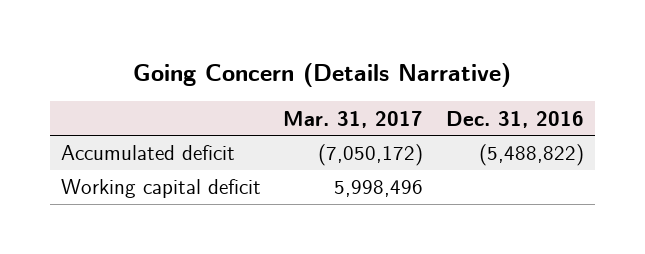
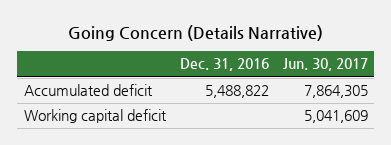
- | Mar. 31, 2017 | Dec. 31, 2016
+ | Dec. 31, 2016 | Jun. 30, 2017
- Accumulated deficit | (7,050,172) | (5,488,822)
+ Accumulated deficit | 5,488,822 | 7,864,305

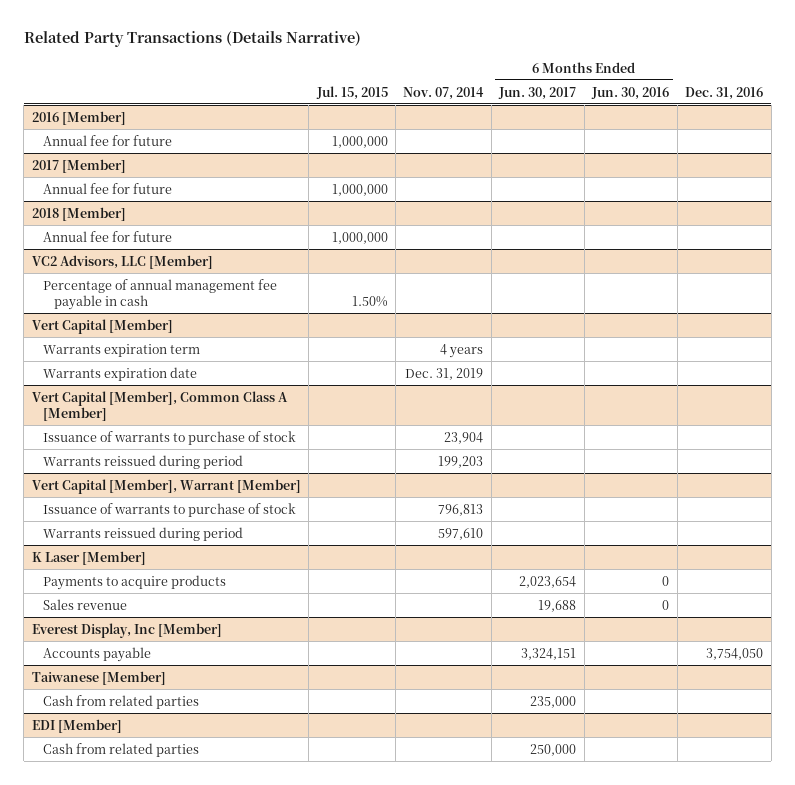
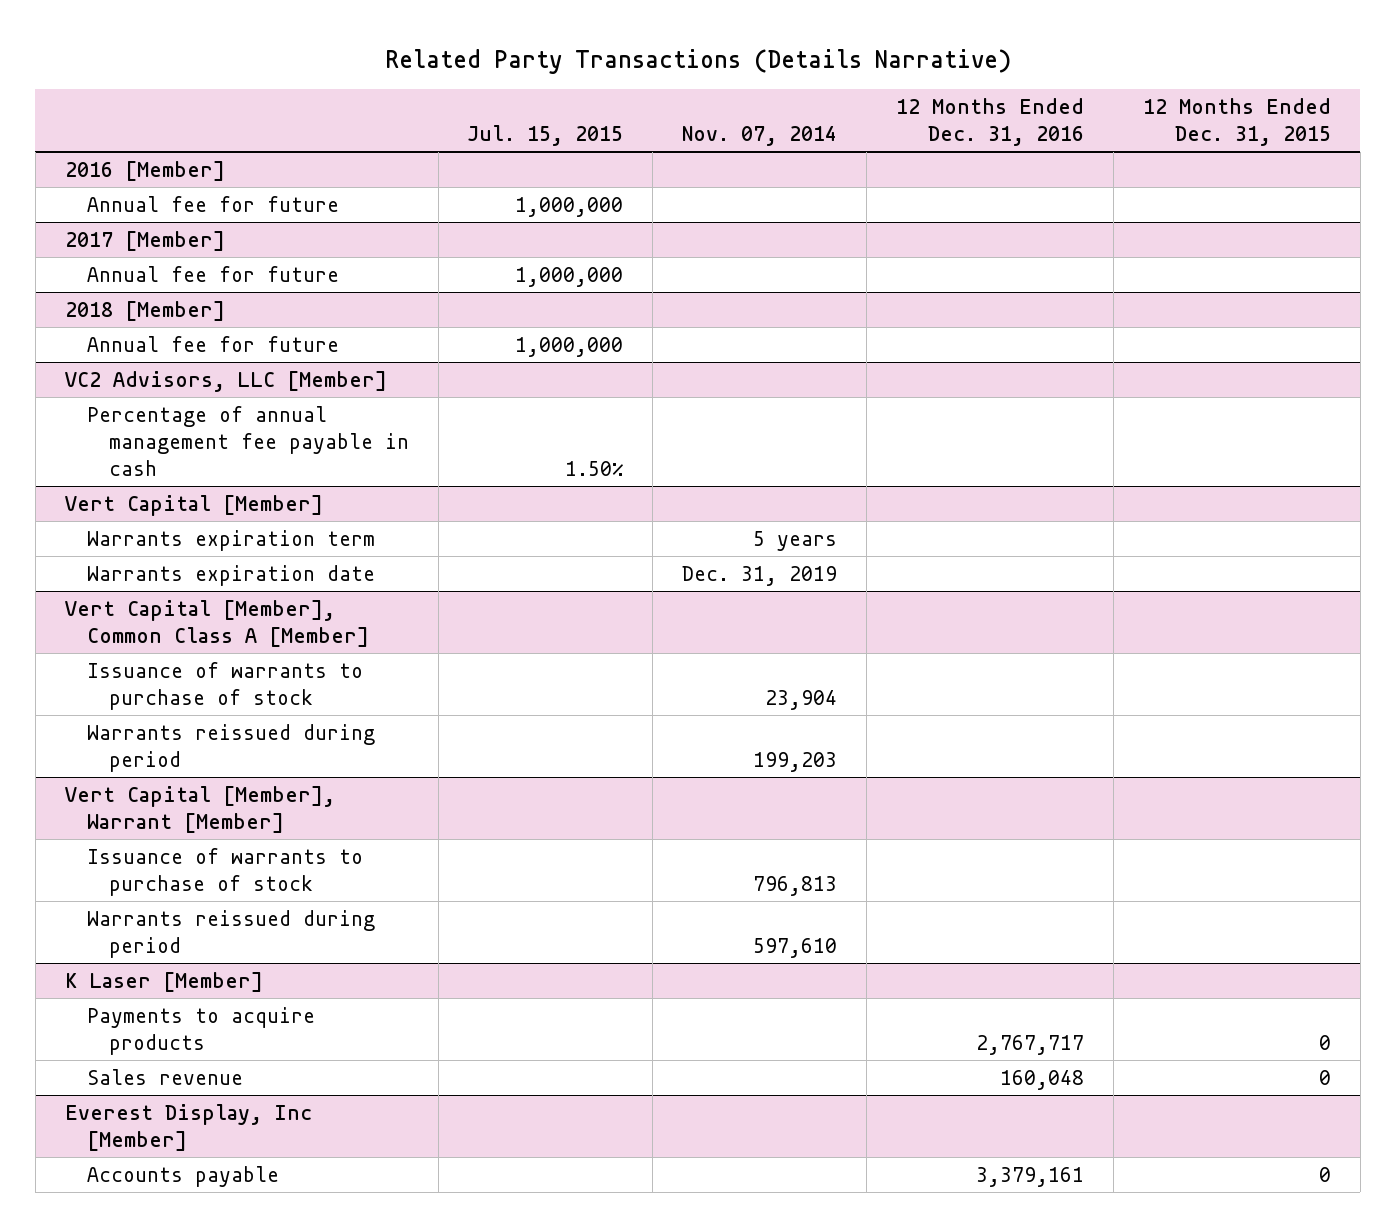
- | Jul. 15, 2015 | Nov. 07, 2014 | 6 Months Ended Jun. 30, 2017 | 6 Months Ended Jun. 30, 2016 | Dec. 31, 2016
+ | Jul. 15, 2015 | Nov. 07, 2014 | 12 Months Ended Dec. 31, 2016 | 12 Months Ended Dec. 31, 2015
@ Vert Capital [Member]
- Warrants expiration term | | 4 years | | |
+ Warrants expiration term | | 5 years | |
- Taiwanese [Member]
- Cash from related parties | | | 235,000 | |
- EDI [Member]
- Cash from related parties | | | 250,000 | |

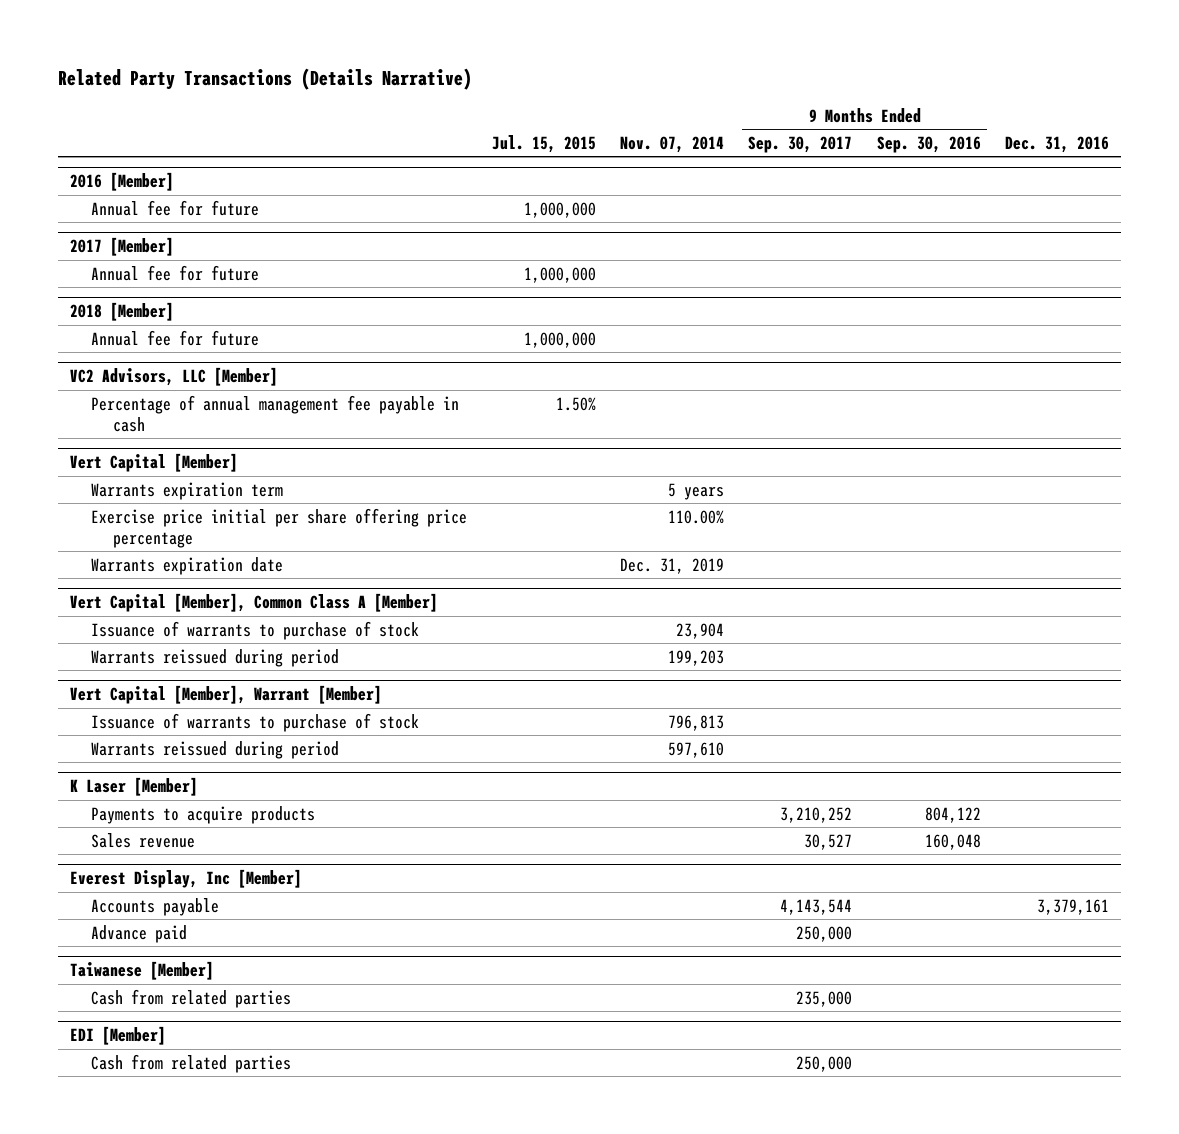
- | Jul. 15, 2015 | Nov. 07, 2014 | 12 Months Ended Dec. 31, 2016 | 12 Months Ended Dec. 31, 2015
+ | Jul. 15, 2015 | Nov. 07, 2014 | 9 Months Ended Sep. 30, 2017 | 9 Months Ended Sep. 30, 2016 | Dec. 31, 2016
@ Vert Capital [Member]
+ Exercise price initial per share offering price percentage | | 110.00% | | |
@ Everest Display, Inc [Member]
+ Advance paid | | | 250,000 | |
+ Taiwanese [Member]
+ Cash from related parties | | | 235,000 | |
+ EDI [Member]
+ Cash from related parties | | | 250,000 | |

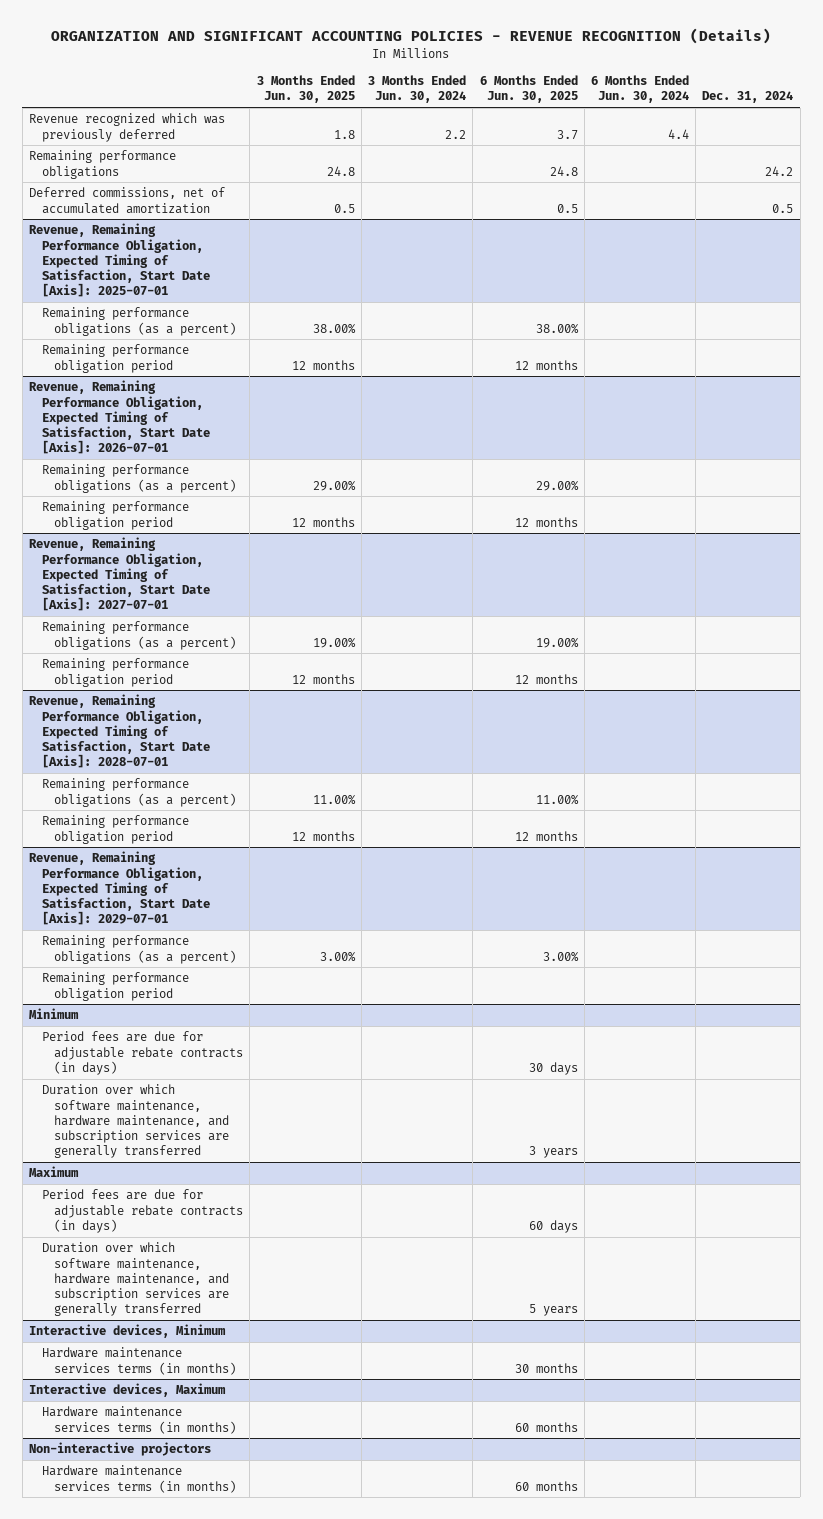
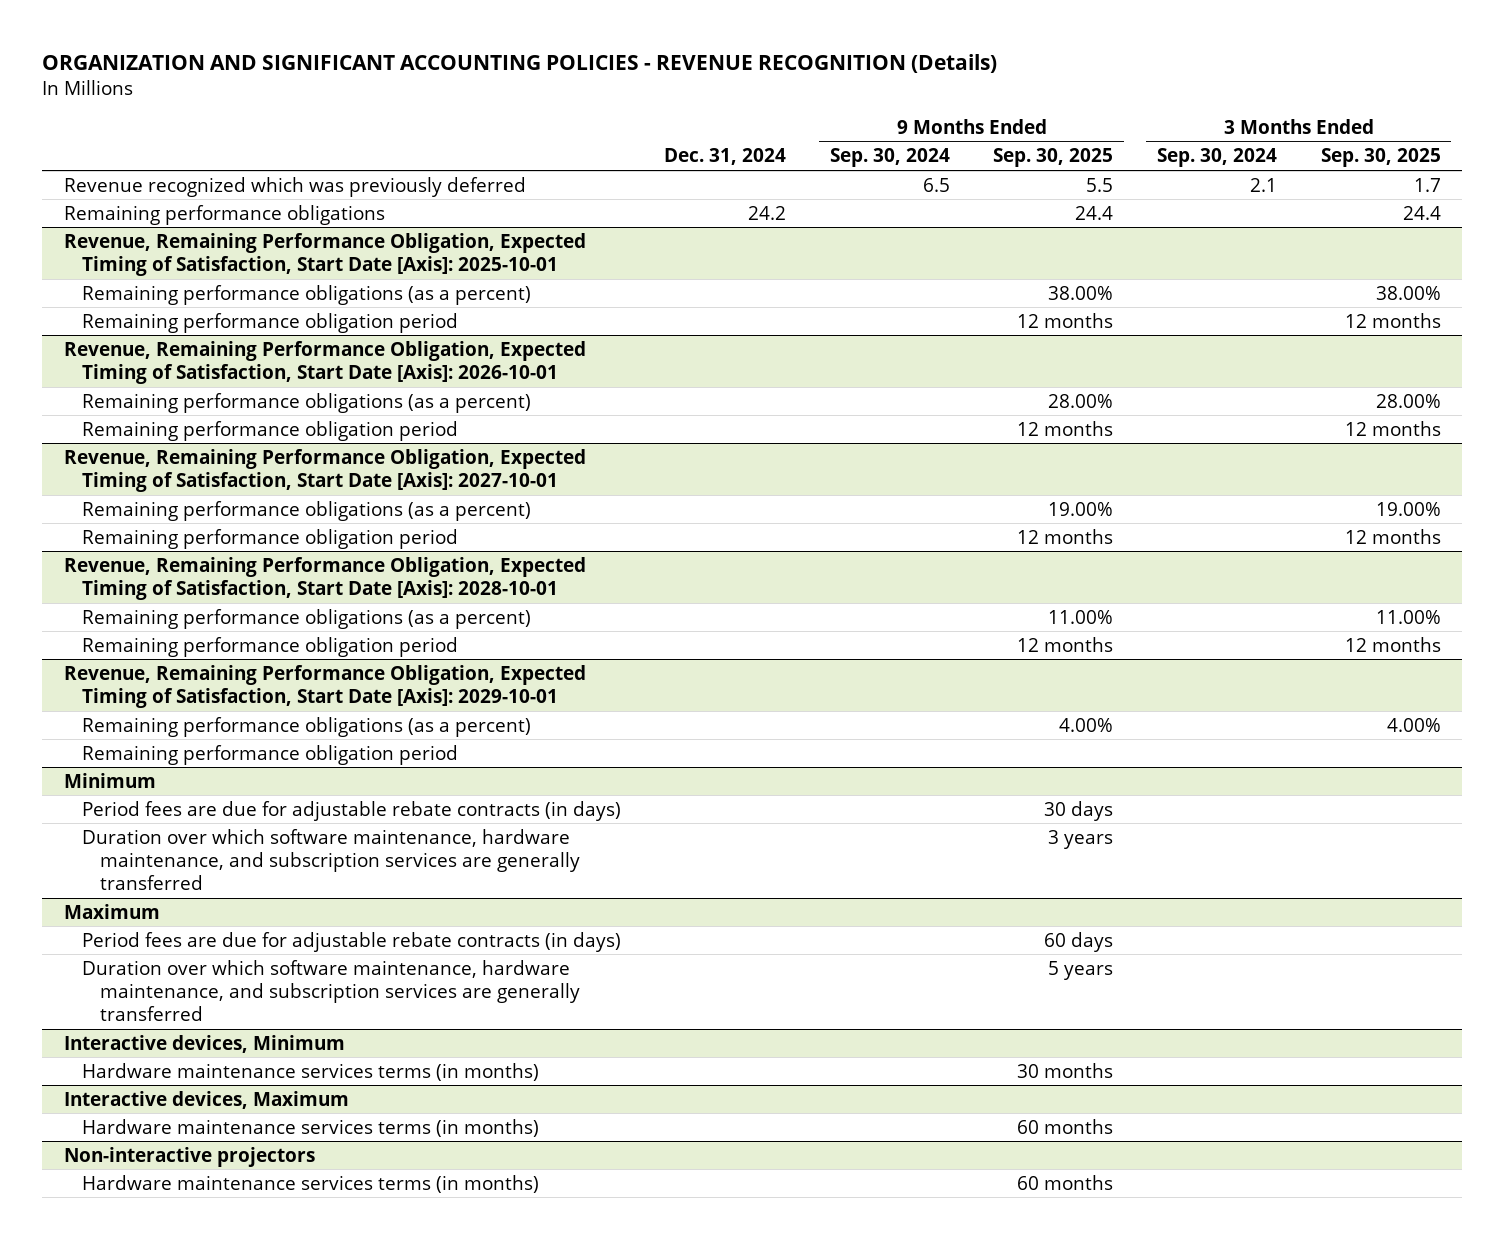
- | 3 Months Ended Jun. 30, 2025 | 3 Months Ended Jun. 30, 2024 | 6 Months Ended Jun. 30, 2025 | 6 Months Ended Jun. 30, 2024 | Dec. 31, 2024
+ | Dec. 31, 2024 | 9 Months Ended Sep. 30, 2024 | 9 Months Ended Sep. 30, 2025 | 3 Months Ended Sep. 30, 2024 | 3 Months Ended Sep. 30, 2025
- Deferred commissions, net of accumulated amortization | 0.5 | | 0.5 | | 0.5
- Revenue, Remaining Performance Obligation, Expected Timing of Satisfaction, Start Date [Axis]: 2025-07-01
- Remaining performance obligations (as a percent) | 38.00% | | 38.00% | |
- Remaining performance obligation period | 12 months | | 12 months | |
- Revenue, Remaining Performance Obligation, Expected Timing of Satisfaction, Start Date [Axis]: 2026-07-01
- Remaining performance obligations (as a percent) | 29.00% | | 29.00% | |
- Remaining performance obligation period | 12 months | | 12 months | |
- Revenue, Remaining Performance Obligation, Expected Timing of Satisfaction, Start Date [Axis]: 2027-07-01
- Remaining performance obligations (as a percent) | 19.00% | | 19.00% | |
- Remaining performance obligation period | 12 months | | 12 months | |
- Revenue, Remaining Performance Obligation, Expected Timing of Satisfaction, Start Date [Axis]: 2028-07-01
- Remaining performance obligations (as a percent) | 11.00% | | 11.00% | |
- Remaining performance obligation period | 12 months | | 12 months | |
- Revenue, Remaining Performance Obligation, Expected Timing of Satisfaction, Start Date [Axis]: 2029-07-01
- Remaining performance obligations (as a percent) | 3.00% | | 3.00% | |
- Remaining performance obligation period
+ Revenue, Remaining Performance Obligation, Expected Timing of Satisfaction, Start Date [Axis]: 2025-10-01
+ Remaining performance obligations (as a percent) | | | 38.00% | | 38.00%
+ Remaining performance obligation period | | | 12 months | | 12 months
+ Revenue, Remaining Performance Obligation, Expected Timing of Satisfaction, Start Date [Axis]: 2026-10-01
+ Remaining performance obligations (as a percent) | | | 28.00% | | 28.00%
+ Remaining performance obligation period | | | 12 months | | 12 months
+ Revenue, Remaining Performance Obligation, Expected Timing of Satisfaction, Start Date [Axis]: 2027-10-01
+ Remaining performance obligations (as a percent) | | | 19.00% | | 19.00%
+ Remaining performance obligation period | | | 12 months | | 12 months
+ Revenue, Remaining Performance Obligation, Expected Timing of Satisfaction, Start Date [Axis]: 2028-10-01
+ Remaining performance obligations (as a percent) | | | 11.00% | | 11.00%
+ Remaining performance obligation period | | | 12 months | | 12 months
+ Revenue, Remaining Performance Obligation, Expected Timing of Satisfaction, Start Date [Axis]: 2029-10-01
+ Remaining performance obligations (as a percent) | | | 4.00% | | 4.00%
+ Remaining performance obligation period

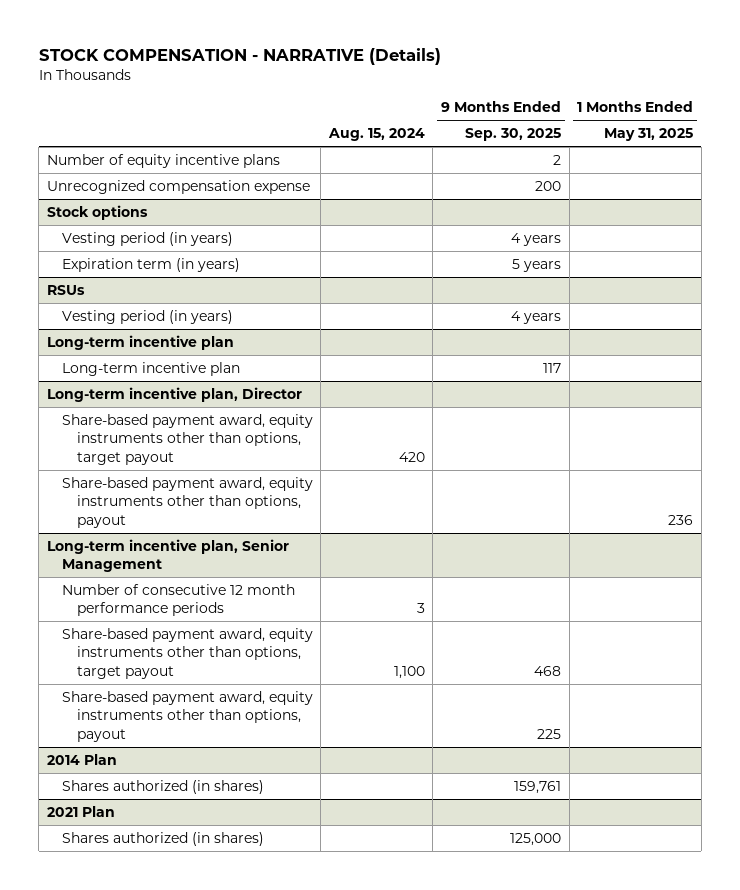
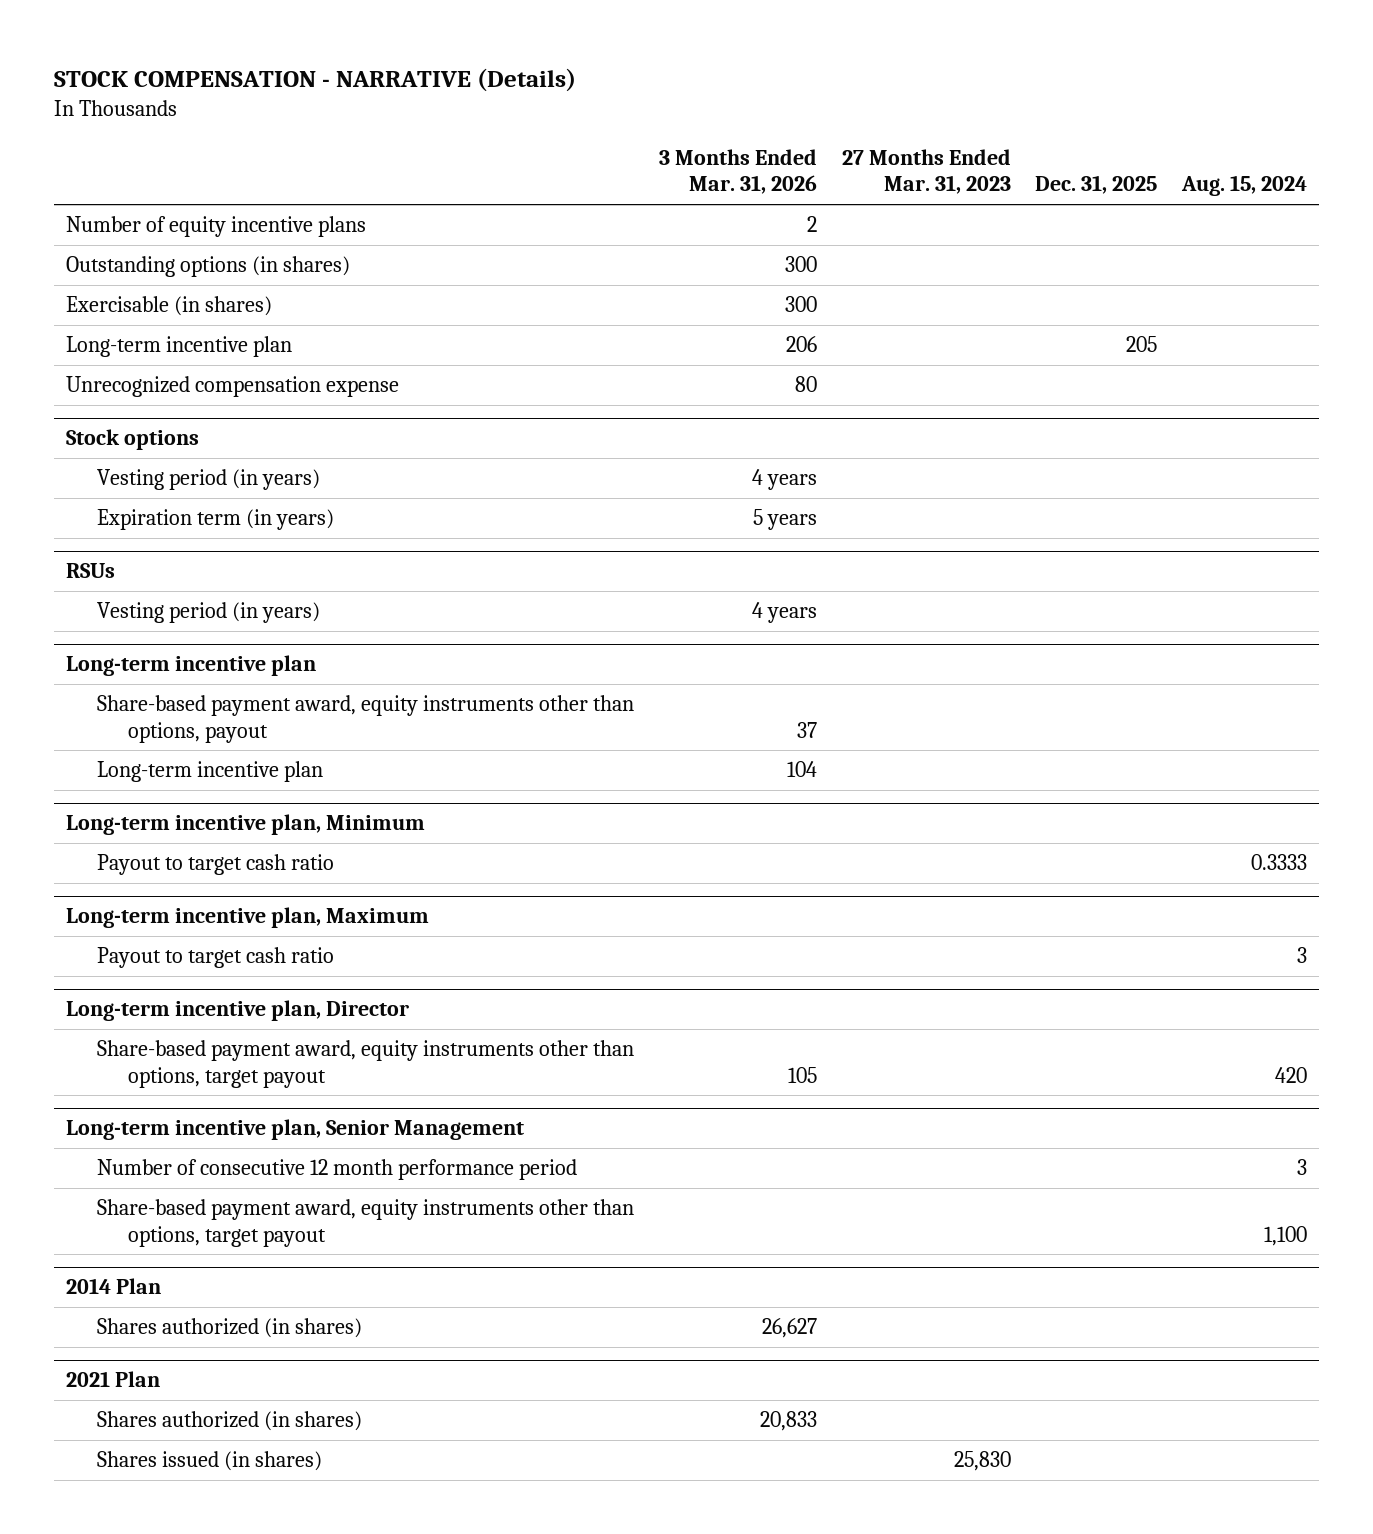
- | Aug. 15, 2024 | 9 Months Ended Sep. 30, 2025 | 1 Months Ended May 31, 2025
+ | 3 Months Ended Mar. 31, 2026 | 27 Months Ended Mar. 31, 2023 | Dec. 31, 2025 | Aug. 15, 2024
+ Outstanding options (in shares) | 300 | | |
+ Exercisable (in shares) | 300 | | |
+ Long-term incentive plan | 206 | | 205 |
@ Long-term incentive plan
+ Share-based payment award, equity instruments other than options, payout | 37 | | |
+ Long-term incentive plan, Minimum
+ Payout to target cash ratio | | | | 0.3333
+ Long-term incentive plan, Maximum
+ Payout to target cash ratio | | | | 3
@ Long-term incentive plan, Director
- Share-based payment award, equity instruments other than options, payout | | | 236
@ Long-term incentive plan, Senior Management
- Number of consecutive 12 month performance periods | 3 | |
+ Number of consecutive 12 month performance period | | | | 3
- Share-based payment award, equity instruments other than options, payout | | 225 |
@ 2021 Plan
+ Shares issued (in shares) | | 25,830 | |

